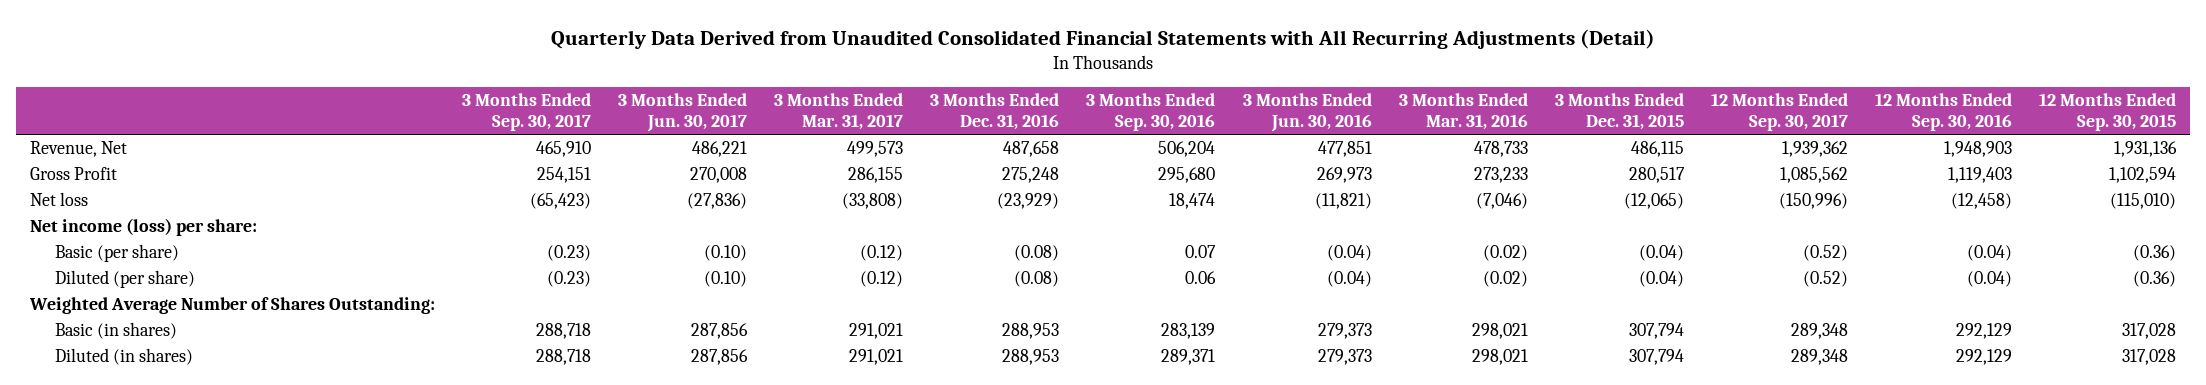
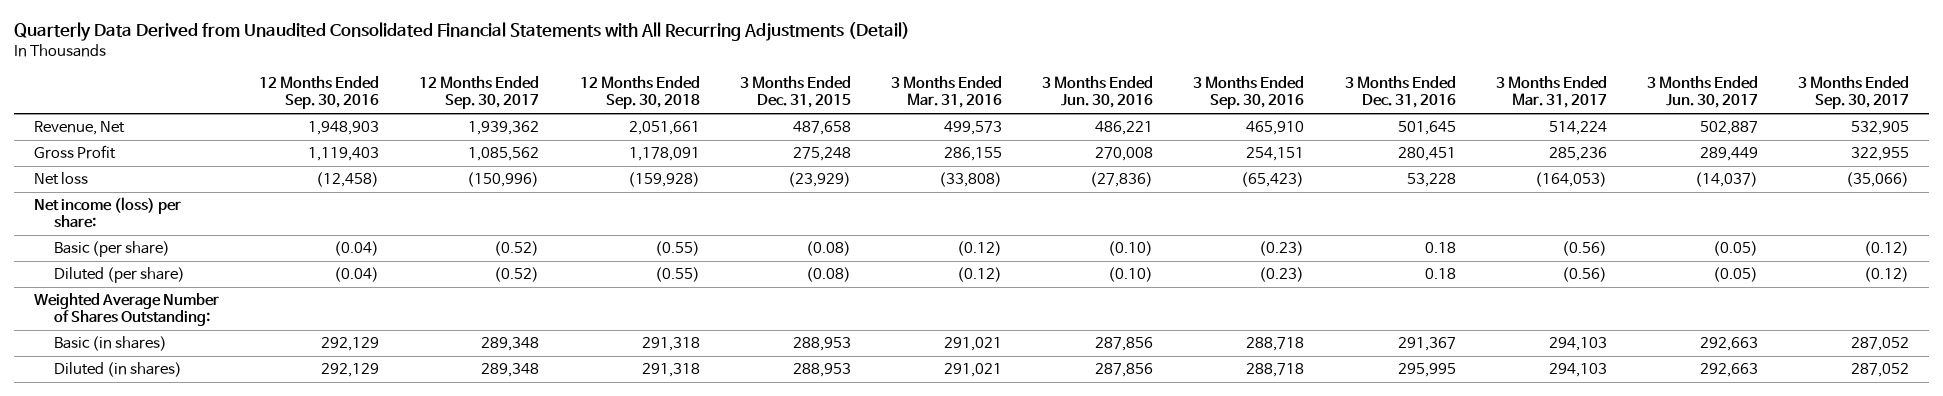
- | 3 Months Ended Sep. 30, 2017 | 3 Months Ended Jun. 30, 2017 | 3 Months Ended Mar. 31, 2017 | 3 Months Ended Dec. 31, 2016 | 3 Months Ended Sep. 30, 2016 | 3 Months Ended Jun. 30, 2016 | 3 Months Ended Mar. 31, 2016 | 3 Months Ended Dec. 31, 2015 | 12 Months Ended Sep. 30, 2017 | 12 Months Ended Sep. 30, 2016 | 12 Months Ended Sep. 30, 2015
+ | 12 Months Ended Sep. 30, 2016 | 12 Months Ended Sep. 30, 2017 | 12 Months Ended Sep. 30, 2018 | 3 Months Ended Dec. 31, 2015 | 3 Months Ended Mar. 31, 2016 | 3 Months Ended Jun. 30, 2016 | 3 Months Ended Sep. 30, 2016 | 3 Months Ended Dec. 31, 2016 | 3 Months Ended Mar. 31, 2017 | 3 Months Ended Jun. 30, 2017 | 3 Months Ended Sep. 30, 2017
- Revenue, Net | 465,910 | 486,221 | 499,573 | 487,658 | 506,204 | 477,851 | 478,733 | 486,115 | 1,939,362 | 1,948,903 | 1,931,136
- Gross Profit | 254,151 | 270,008 | 286,155 | 275,248 | 295,680 | 269,973 | 273,233 | 280,517 | 1,085,562 | 1,119,403 | 1,102,594
- Net loss | (65,423) | (27,836) | (33,808) | (23,929) | 18,474 | (11,821) | (7,046) | (12,065) | (150,996) | (12,458) | (115,010)
+ Revenue, Net | 1,948,903 | 1,939,362 | 2,051,661 | 487,658 | 499,573 | 486,221 | 465,910 | 501,645 | 514,224 | 502,887 | 532,905
+ Gross Profit | 1,119,403 | 1,085,562 | 1,178,091 | 275,248 | 286,155 | 270,008 | 254,151 | 280,451 | 285,236 | 289,449 | 322,955
+ Net loss | (12,458) | (150,996) | (159,928) | (23,929) | (33,808) | (27,836) | (65,423) | 53,228 | (164,053) | (14,037) | (35,066)
- Basic (per share) | (0.23) | (0.10) | (0.12) | (0.08) | 0.07 | (0.04) | (0.02) | (0.04) | (0.52) | (0.04) | (0.36)
- Diluted (per share) | (0.23) | (0.10) | (0.12) | (0.08) | 0.06 | (0.04) | (0.02) | (0.04) | (0.52) | (0.04) | (0.36)
+ Basic (per share) | (0.04) | (0.52) | (0.55) | (0.08) | (0.12) | (0.10) | (0.23) | 0.18 | (0.56) | (0.05) | (0.12)
+ Diluted (per share) | (0.04) | (0.52) | (0.55) | (0.08) | (0.12) | (0.10) | (0.23) | 0.18 | (0.56) | (0.05) | (0.12)
- Basic (in shares) | 288,718 | 287,856 | 291,021 | 288,953 | 283,139 | 279,373 | 298,021 | 307,794 | 289,348 | 292,129 | 317,028
- Diluted (in shares) | 288,718 | 287,856 | 291,021 | 288,953 | 289,371 | 279,373 | 298,021 | 307,794 | 289,348 | 292,129 | 317,028
+ Basic (in shares) | 292,129 | 289,348 | 291,318 | 288,953 | 291,021 | 287,856 | 288,718 | 291,367 | 294,103 | 292,663 | 287,052
+ Diluted (in shares) | 292,129 | 289,348 | 291,318 | 288,953 | 291,021 | 287,856 | 288,718 | 295,995 | 294,103 | 292,663 | 287,052

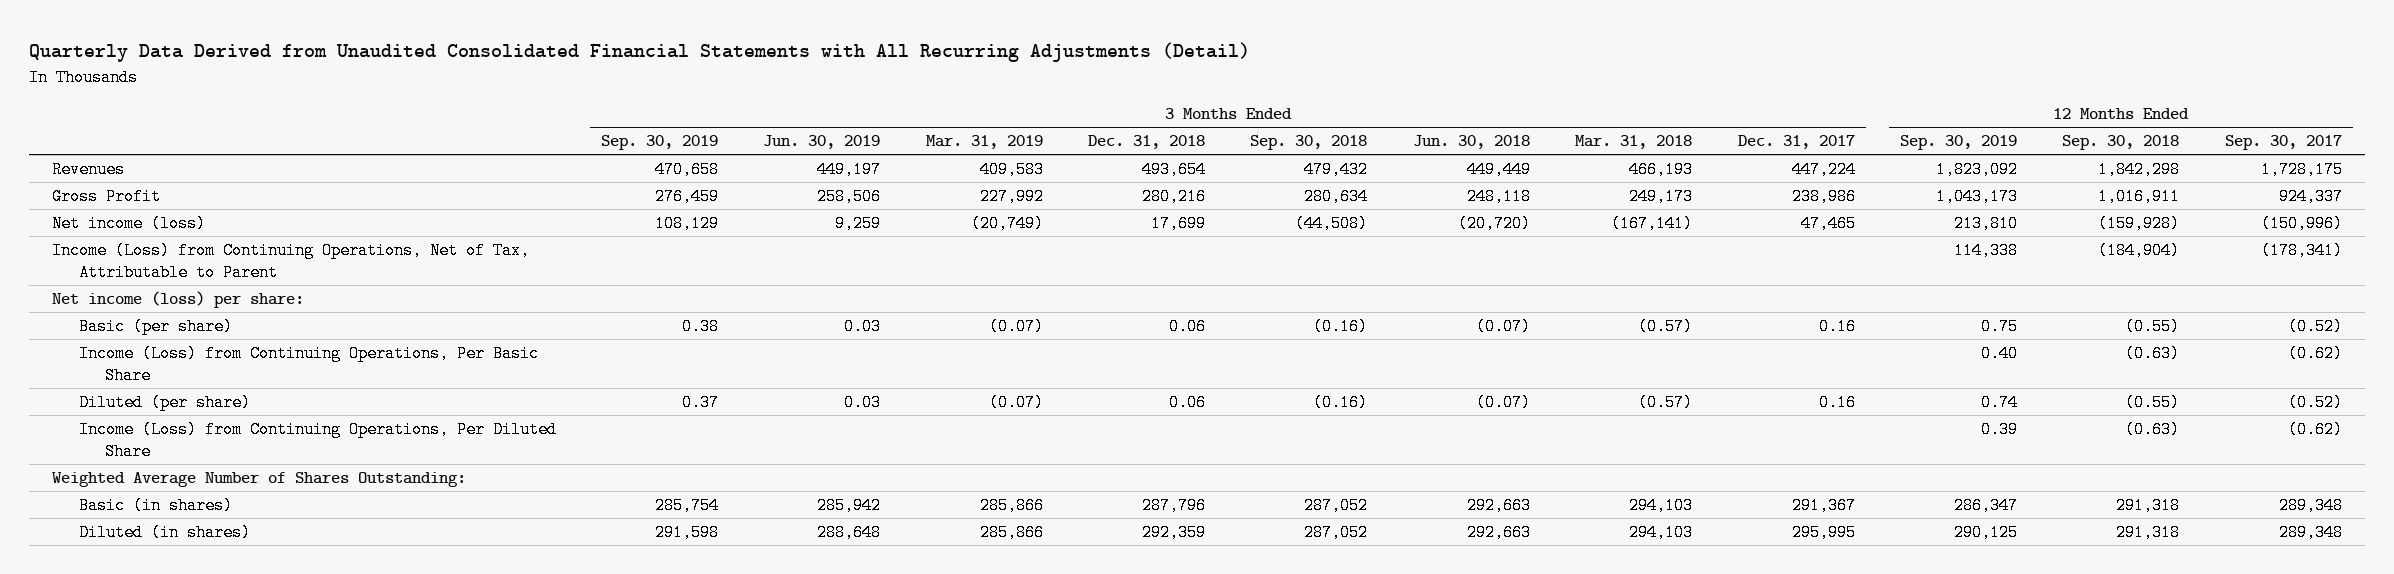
- | 12 Months Ended Sep. 30, 2016 | 12 Months Ended Sep. 30, 2017 | 12 Months Ended Sep. 30, 2018 | 3 Months Ended Dec. 31, 2015 | 3 Months Ended Mar. 31, 2016 | 3 Months Ended Jun. 30, 2016 | 3 Months Ended Sep. 30, 2016 | 3 Months Ended Dec. 31, 2016 | 3 Months Ended Mar. 31, 2017 | 3 Months Ended Jun. 30, 2017 | 3 Months Ended Sep. 30, 2017
+ | 3 Months Ended Sep. 30, 2019 | 3 Months Ended Jun. 30, 2019 | 3 Months Ended Mar. 31, 2019 | 3 Months Ended Dec. 31, 2018 | 3 Months Ended Sep. 30, 2018 | 3 Months Ended Jun. 30, 2018 | 3 Months Ended Mar. 31, 2018 | 3 Months Ended Dec. 31, 2017 | 12 Months Ended Sep. 30, 2019 | 12 Months Ended Sep. 30, 2018 | 12 Months Ended Sep. 30, 2017
- Revenue, Net | 1,948,903 | 1,939,362 | 2,051,661 | 487,658 | 499,573 | 486,221 | 465,910 | 501,645 | 514,224 | 502,887 | 532,905
- Gross Profit | 1,119,403 | 1,085,562 | 1,178,091 | 275,248 | 286,155 | 270,008 | 254,151 | 280,451 | 285,236 | 289,449 | 322,955
- Net loss | (12,458) | (150,996) | (159,928) | (23,929) | (33,808) | (27,836) | (65,423) | 53,228 | (164,053) | (14,037) | (35,066)
+ Revenues | 470,658 | 449,197 | 409,583 | 493,654 | 479,432 | 449,449 | 466,193 | 447,224 | 1,823,092 | 1,842,298 | 1,728,175
+ Gross Profit | 276,459 | 258,506 | 227,992 | 280,216 | 280,634 | 248,118 | 249,173 | 238,986 | 1,043,173 | 1,016,911 | 924,337
+ Net income (loss) | 108,129 | 9,259 | (20,749) | 17,699 | (44,508) | (20,720) | (167,141) | 47,465 | 213,810 | (159,928) | (150,996)
+ Income (Loss) from Continuing Operations, Net of Tax, Attributable to Parent | | | | | | | | | 114,338 | (184,904) | (178,341)
+ Income (Loss) from Continuing Operations, Per Basic Share | | | | | | | | | 0.40 | (0.63) | (0.62)
+ Income (Loss) from Continuing Operations, Per Diluted Share | | | | | | | | | 0.39 | (0.63) | (0.62)

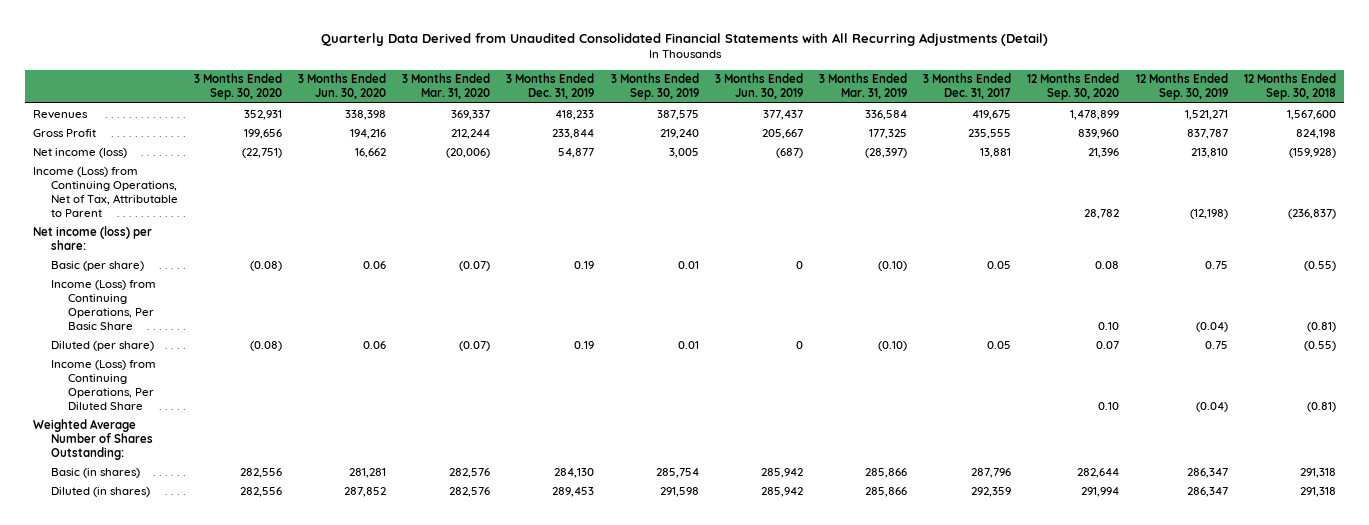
- | 3 Months Ended Sep. 30, 2019 | 3 Months Ended Jun. 30, 2019 | 3 Months Ended Mar. 31, 2019 | 3 Months Ended Dec. 31, 2018 | 3 Months Ended Sep. 30, 2018 | 3 Months Ended Jun. 30, 2018 | 3 Months Ended Mar. 31, 2018 | 3 Months Ended Dec. 31, 2017 | 12 Months Ended Sep. 30, 2019 | 12 Months Ended Sep. 30, 2018 | 12 Months Ended Sep. 30, 2017
+ | 3 Months Ended Sep. 30, 2020 | 3 Months Ended Jun. 30, 2020 | 3 Months Ended Mar. 31, 2020 | 3 Months Ended Dec. 31, 2019 | 3 Months Ended Sep. 30, 2019 | 3 Months Ended Jun. 30, 2019 | 3 Months Ended Mar. 31, 2019 | 3 Months Ended Dec. 31, 2017 | 12 Months Ended Sep. 30, 2020 | 12 Months Ended Sep. 30, 2019 | 12 Months Ended Sep. 30, 2018
- Revenues | 470,658 | 449,197 | 409,583 | 493,654 | 479,432 | 449,449 | 466,193 | 447,224 | 1,823,092 | 1,842,298 | 1,728,175
- Gross Profit | 276,459 | 258,506 | 227,992 | 280,216 | 280,634 | 248,118 | 249,173 | 238,986 | 1,043,173 | 1,016,911 | 924,337
- Net income (loss) | 108,129 | 9,259 | (20,749) | 17,699 | (44,508) | (20,720) | (167,141) | 47,465 | 213,810 | (159,928) | (150,996)
- Income (Loss) from Continuing Operations, Net of Tax, Attributable to Parent | | | | | | | | | 114,338 | (184,904) | (178,341)
+ Revenues | 352,931 | 338,398 | 369,337 | 418,233 | 387,575 | 377,437 | 336,584 | 419,675 | 1,478,899 | 1,521,271 | 1,567,600
+ Gross Profit | 199,656 | 194,216 | 212,244 | 233,844 | 219,240 | 205,667 | 177,325 | 235,555 | 839,960 | 837,787 | 824,198
+ Net income (loss) | (22,751) | 16,662 | (20,006) | 54,877 | 3,005 | (687) | (28,397) | 13,881 | 21,396 | 213,810 | (159,928)
+ Income (Loss) from Continuing Operations, Net of Tax, Attributable to Parent | | | | | | | | | 28,782 | (12,198) | (236,837)
- Basic (per share) | 0.38 | 0.03 | (0.07) | 0.06 | (0.16) | (0.07) | (0.57) | 0.16 | 0.75 | (0.55) | (0.52)
- Income (Loss) from Continuing Operations, Per Basic Share | | | | | | | | | 0.40 | (0.63) | (0.62)
- Diluted (per share) | 0.37 | 0.03 | (0.07) | 0.06 | (0.16) | (0.07) | (0.57) | 0.16 | 0.74 | (0.55) | (0.52)
- Income (Loss) from Continuing Operations, Per Diluted Share | | | | | | | | | 0.39 | (0.63) | (0.62)
+ Basic (per share) | (0.08) | 0.06 | (0.07) | 0.19 | 0.01 | 0 | (0.10) | 0.05 | 0.08 | 0.75 | (0.55)
+ Income (Loss) from Continuing Operations, Per Basic Share | | | | | | | | | 0.10 | (0.04) | (0.81)
+ Diluted (per share) | (0.08) | 0.06 | (0.07) | 0.19 | 0.01 | 0 | (0.10) | 0.05 | 0.07 | 0.75 | (0.55)
+ Income (Loss) from Continuing Operations, Per Diluted Share | | | | | | | | | 0.10 | (0.04) | (0.81)
- Basic (in shares) | 285,754 | 285,942 | 285,866 | 287,796 | 287,052 | 292,663 | 294,103 | 291,367 | 286,347 | 291,318 | 289,348
- Diluted (in shares) | 291,598 | 288,648 | 285,866 | 292,359 | 287,052 | 292,663 | 294,103 | 295,995 | 290,125 | 291,318 | 289,348
+ Basic (in shares) | 282,556 | 281,281 | 282,576 | 284,130 | 285,754 | 285,942 | 285,866 | 287,796 | 282,644 | 286,347 | 291,318
+ Diluted (in shares) | 282,556 | 287,852 | 282,576 | 289,453 | 291,598 | 285,942 | 285,866 | 292,359 | 291,994 | 286,347 | 291,318

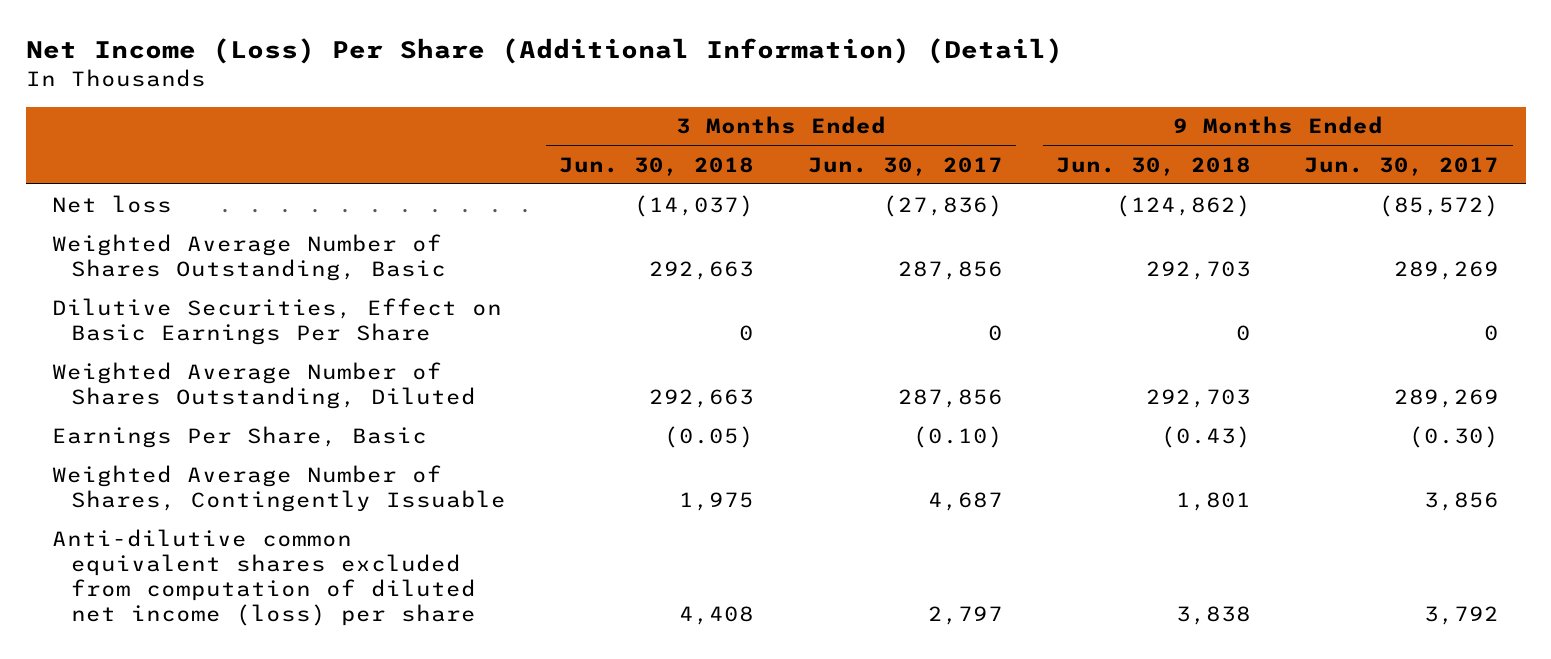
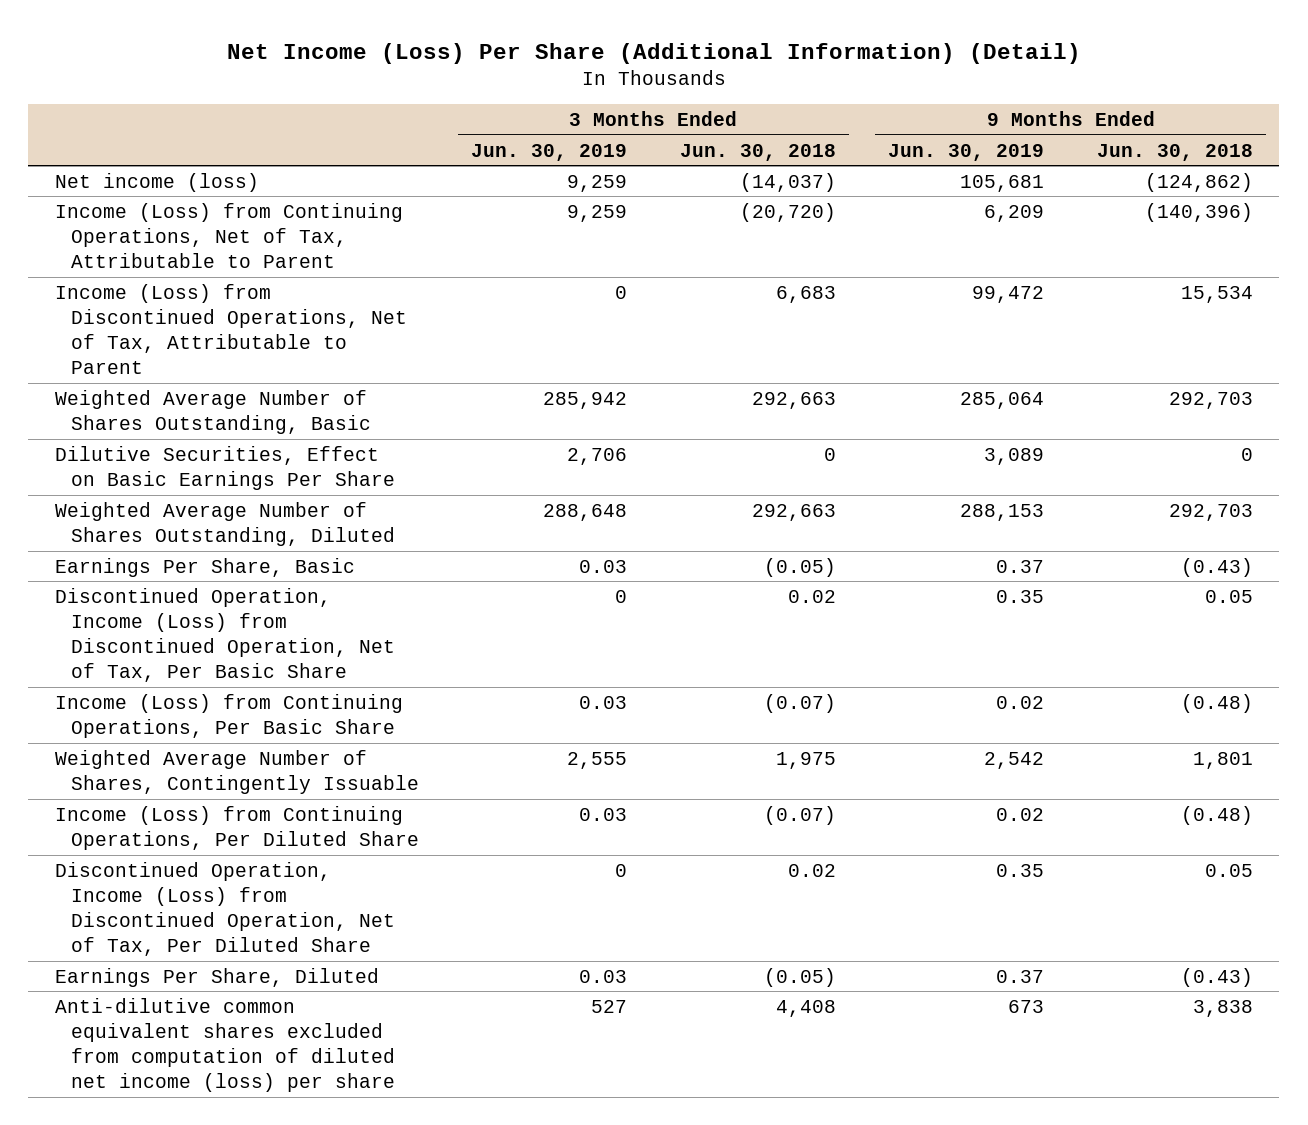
- | 3 Months Ended Jun. 30, 2018 | 3 Months Ended Jun. 30, 2017 | 9 Months Ended Jun. 30, 2018 | 9 Months Ended Jun. 30, 2017
+ | 3 Months Ended Jun. 30, 2019 | 3 Months Ended Jun. 30, 2018 | 9 Months Ended Jun. 30, 2019 | 9 Months Ended Jun. 30, 2018
- Net loss | (14,037) | (27,836) | (124,862) | (85,572)
+ Net income (loss) | 9,259 | (14,037) | 105,681 | (124,862)
+ Income (Loss) from Continuing Operations, Net of Tax, Attributable to Parent | 9,259 | (20,720) | 6,209 | (140,396)
+ Income (Loss) from Discontinued Operations, Net of Tax, Attributable to Parent | 0 | 6,683 | 99,472 | 15,534
+ Discontinued Operation, Income (Loss) from Discontinued Operation, Net of Tax, Per Basic Share | 0 | 0.02 | 0.35 | 0.05
+ Income (Loss) from Continuing Operations, Per Basic Share | 0.03 | (0.07) | 0.02 | (0.48)
+ Income (Loss) from Continuing Operations, Per Diluted Share | 0.03 | (0.07) | 0.02 | (0.48)
+ Discontinued Operation, Income (Loss) from Discontinued Operation, Net of Tax, Per Diluted Share | 0 | 0.02 | 0.35 | 0.05
+ Earnings Per Share, Diluted | 0.03 | (0.05) | 0.37 | (0.43)

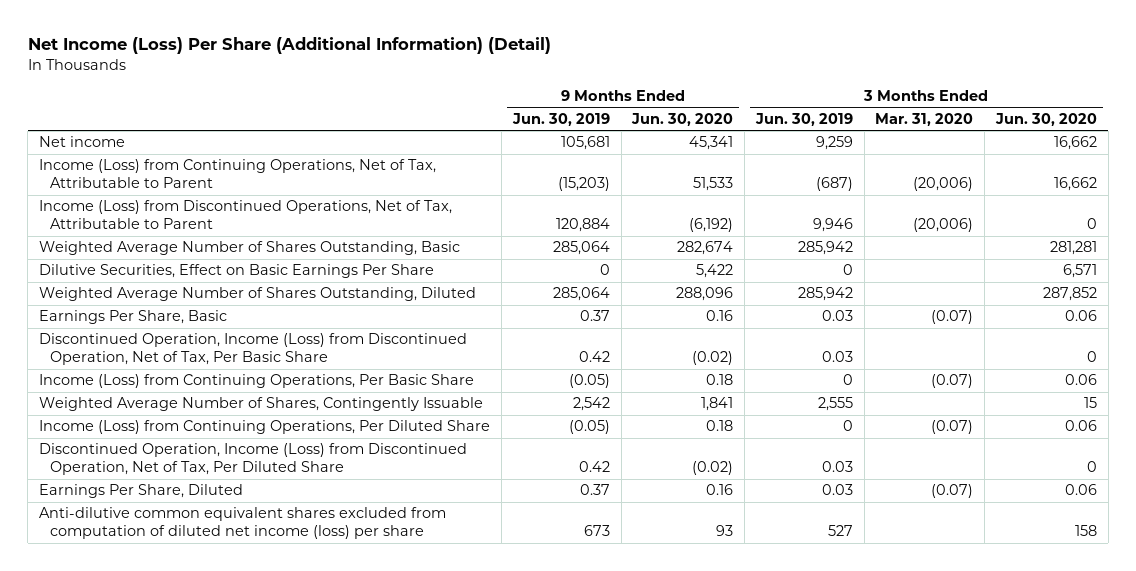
- | 3 Months Ended Jun. 30, 2019 | 3 Months Ended Jun. 30, 2018 | 9 Months Ended Jun. 30, 2019 | 9 Months Ended Jun. 30, 2018
+ | 9 Months Ended Jun. 30, 2019 | 9 Months Ended Jun. 30, 2020 | 3 Months Ended Jun. 30, 2019 | 3 Months Ended Mar. 31, 2020 | 3 Months Ended Jun. 30, 2020
- Net income (loss) | 9,259 | (14,037) | 105,681 | (124,862)
- Income (Loss) from Continuing Operations, Net of Tax, Attributable to Parent | 9,259 | (20,720) | 6,209 | (140,396)
- Income (Loss) from Discontinued Operations, Net of Tax, Attributable to Parent | 0 | 6,683 | 99,472 | 15,534
+ Net income | 105,681 | 45,341 | 9,259 | | 16,662
+ Income (Loss) from Continuing Operations, Net of Tax, Attributable to Parent | (15,203) | 51,533 | (687) | (20,006) | 16,662
+ Income (Loss) from Discontinued Operations, Net of Tax, Attributable to Parent | 120,884 | (6,192) | 9,946 | (20,006) | 0
- Dilutive Securities, Effect on Basic Earnings Per Share | 2,706 | 0 | 3,089 | 0
- Weighted Average Number of Shares Outstanding, Diluted | 288,648 | 292,663 | 288,153 | 292,703
+ Dilutive Securities, Effect on Basic Earnings Per Share | 0 | 5,422 | 0 | | 6,571
+ Weighted Average Number of Shares Outstanding, Diluted | 285,064 | 288,096 | 285,942 | | 287,852
- Discontinued Operation, Income (Loss) from Discontinued Operation, Net of Tax, Per Basic Share | 0 | 0.02 | 0.35 | 0.05
- Income (Loss) from Continuing Operations, Per Basic Share | 0.03 | (0.07) | 0.02 | (0.48)
+ Discontinued Operation, Income (Loss) from Discontinued Operation, Net of Tax, Per Basic Share | 0.42 | (0.02) | 0.03 | | 0
+ Income (Loss) from Continuing Operations, Per Basic Share | (0.05) | 0.18 | 0 | (0.07) | 0.06
- Income (Loss) from Continuing Operations, Per Diluted Share | 0.03 | (0.07) | 0.02 | (0.48)
- Discontinued Operation, Income (Loss) from Discontinued Operation, Net of Tax, Per Diluted Share | 0 | 0.02 | 0.35 | 0.05
+ Income (Loss) from Continuing Operations, Per Diluted Share | (0.05) | 0.18 | 0 | (0.07) | 0.06
+ Discontinued Operation, Income (Loss) from Discontinued Operation, Net of Tax, Per Diluted Share | 0.42 | (0.02) | 0.03 | | 0

